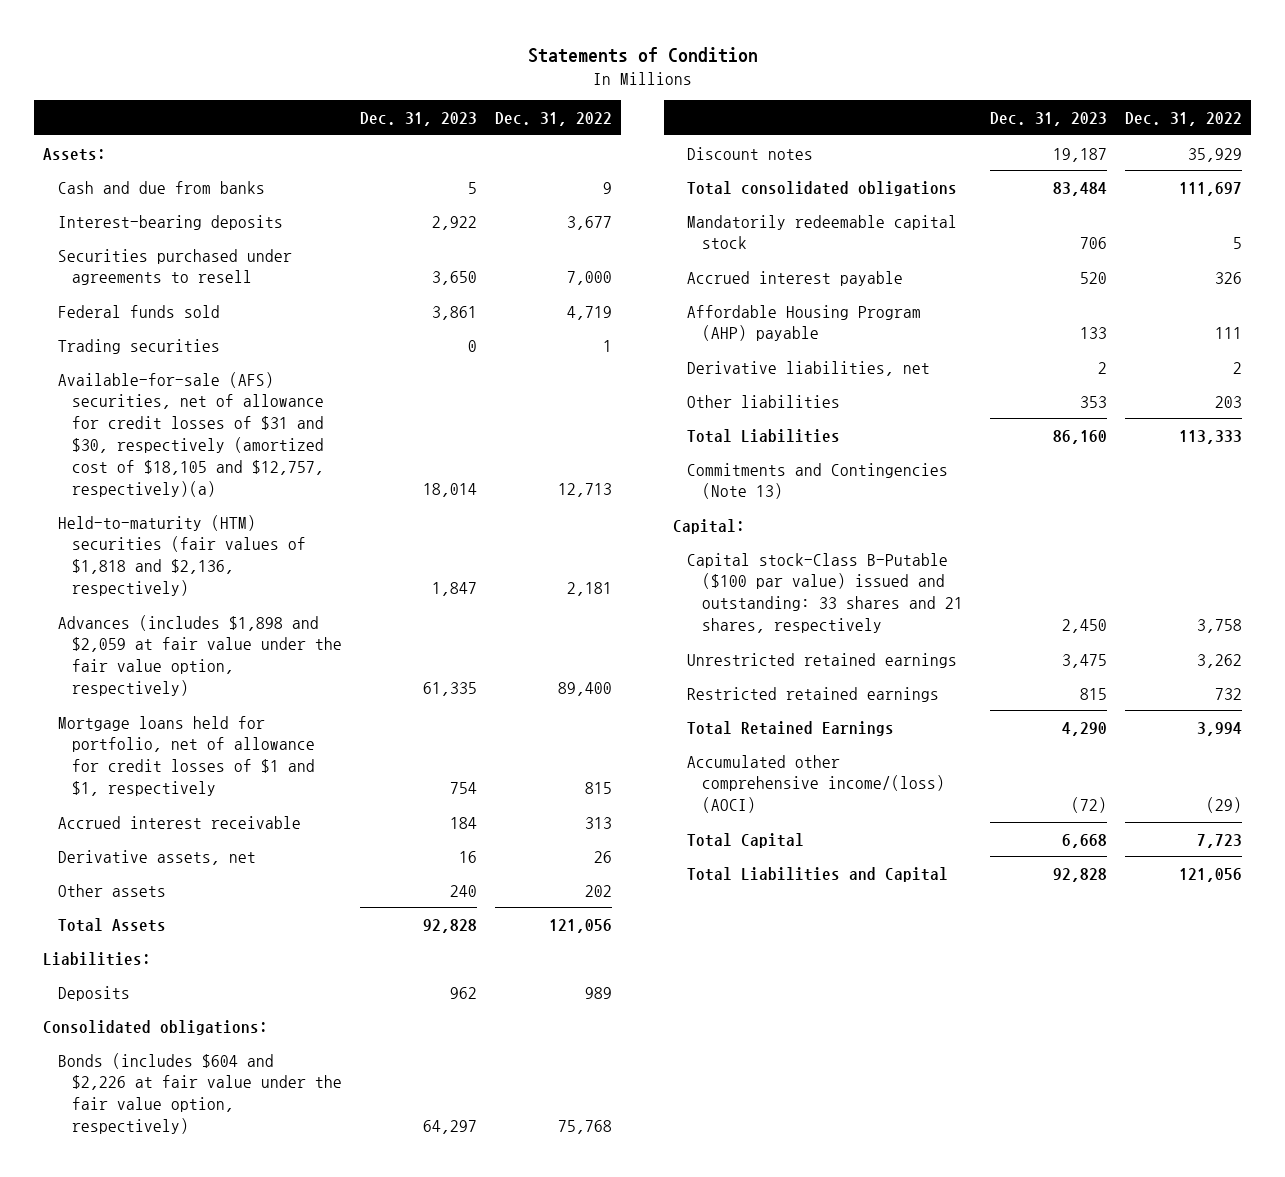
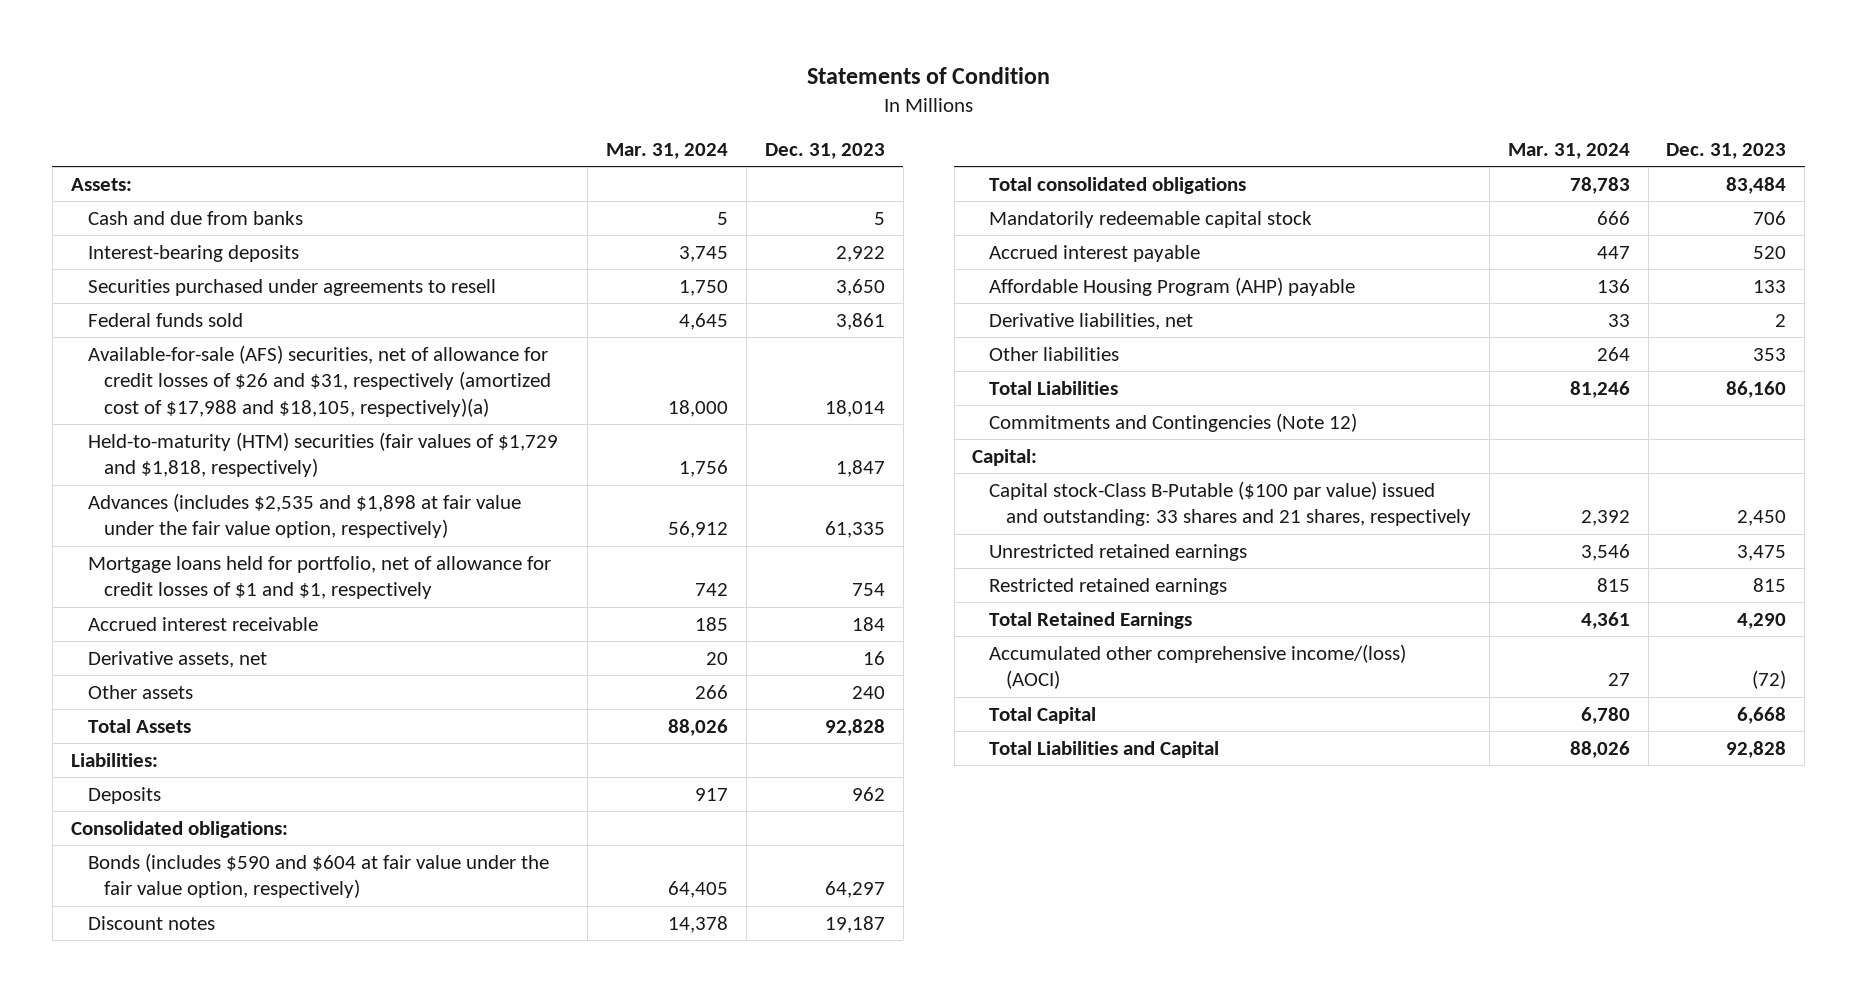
- | Dec. 31, 2023 | Dec. 31, 2022
+ | Mar. 31, 2024 | Dec. 31, 2023
- Trading securities | 0 | 1
- Available-for-sale (AFS) securities, net of allowance for credit losses of $31 and $30, respectively (amortized cost of $18,105 and $12,757, respectively)(a) | 18,014 | 12,713
- Held-to-maturity (HTM) securities (fair values of $1,818 and $2,136, respectively) | 1,847 | 2,181
- Advances (includes $1,898 and $2,059 at fair value under the fair value option, respectively) | 61,335 | 89,400
+ Available-for-sale (AFS) securities, net of allowance for credit losses of $26 and $31, respectively (amortized cost of $17,988 and $18,105, respectively)(a) | 18,000 | 18,014
+ Held-to-maturity (HTM) securities (fair values of $1,729 and $1,818, respectively) | 1,756 | 1,847
+ Advances (includes $2,535 and $1,898 at fair value under the fair value option, respectively) | 56,912 | 61,335
- Bonds (includes $604 and $2,226 at fair value under the fair value option, respectively) | 64,297 | 75,768
+ Bonds (includes $590 and $604 at fair value under the fair value option, respectively) | 64,405 | 64,297
- Commitments and Contingencies (Note 13)
+ Commitments and Contingencies (Note 12)

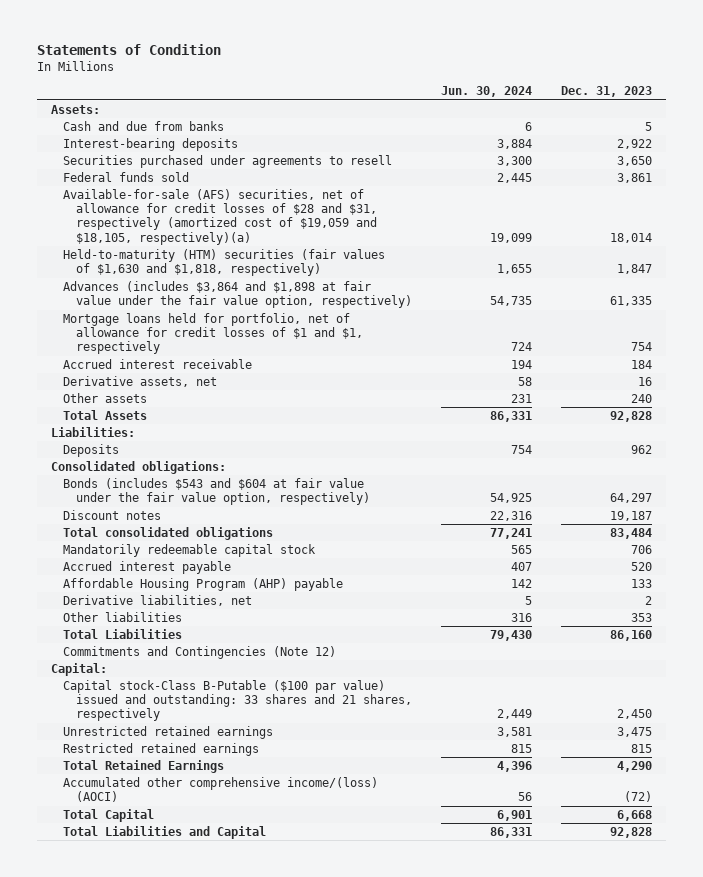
- | Mar. 31, 2024 | Dec. 31, 2023
+ | Jun. 30, 2024 | Dec. 31, 2023
- Available-for-sale (AFS) securities, net of allowance for credit losses of $26 and $31, respectively (amortized cost of $17,988 and $18,105, respectively)(a) | 18,000 | 18,014
- Held-to-maturity (HTM) securities (fair values of $1,729 and $1,818, respectively) | 1,756 | 1,847
- Advances (includes $2,535 and $1,898 at fair value under the fair value option, respectively) | 56,912 | 61,335
+ Available-for-sale (AFS) securities, net of allowance for credit losses of $28 and $31, respectively (amortized cost of $19,059 and $18,105, respectively)(a) | 19,099 | 18,014
+ Held-to-maturity (HTM) securities (fair values of $1,630 and $1,818, respectively) | 1,655 | 1,847
+ Advances (includes $3,864 and $1,898 at fair value under the fair value option, respectively) | 54,735 | 61,335
- Bonds (includes $590 and $604 at fair value under the fair value option, respectively) | 64,405 | 64,297
+ Bonds (includes $543 and $604 at fair value under the fair value option, respectively) | 54,925 | 64,297

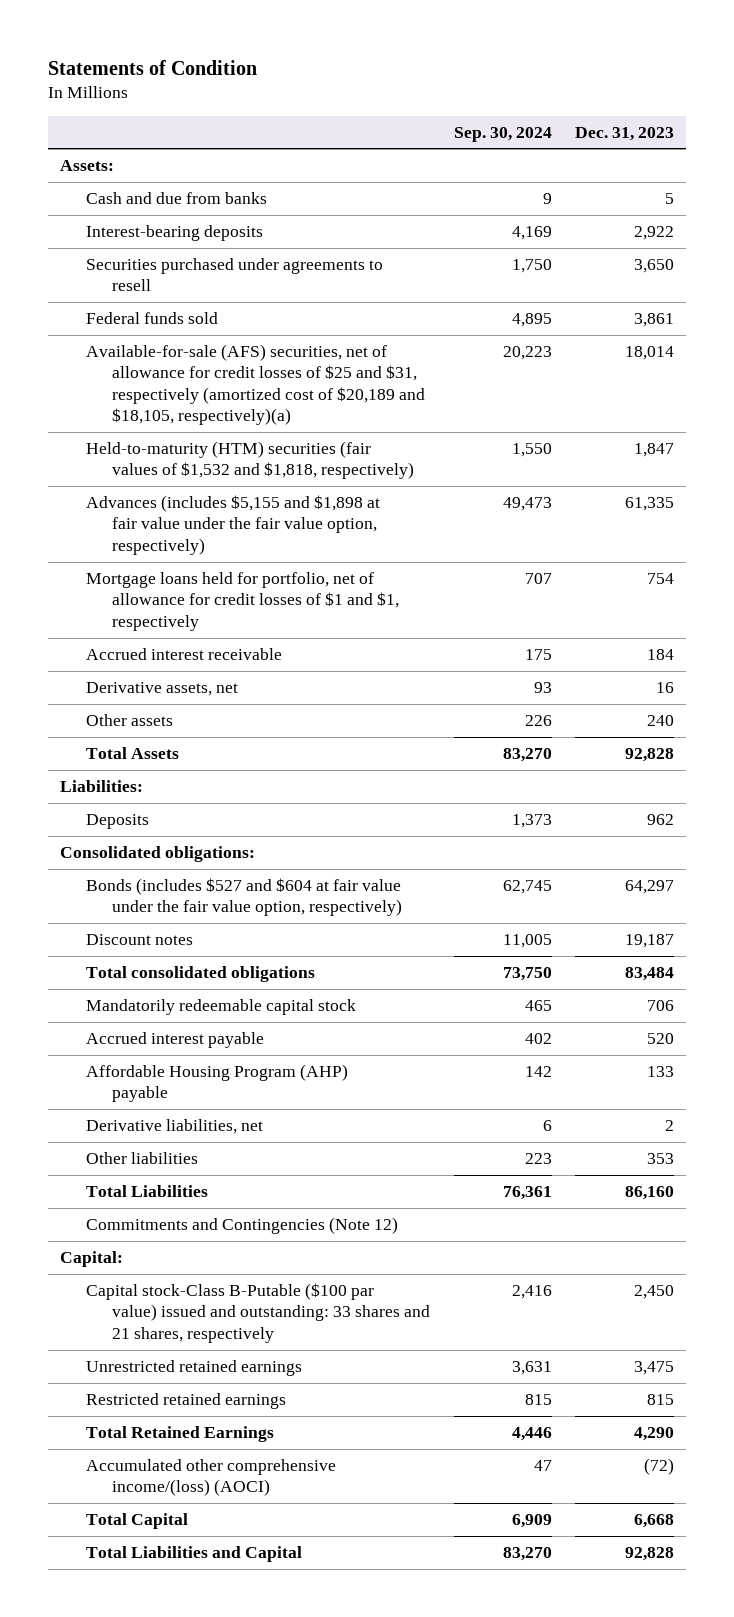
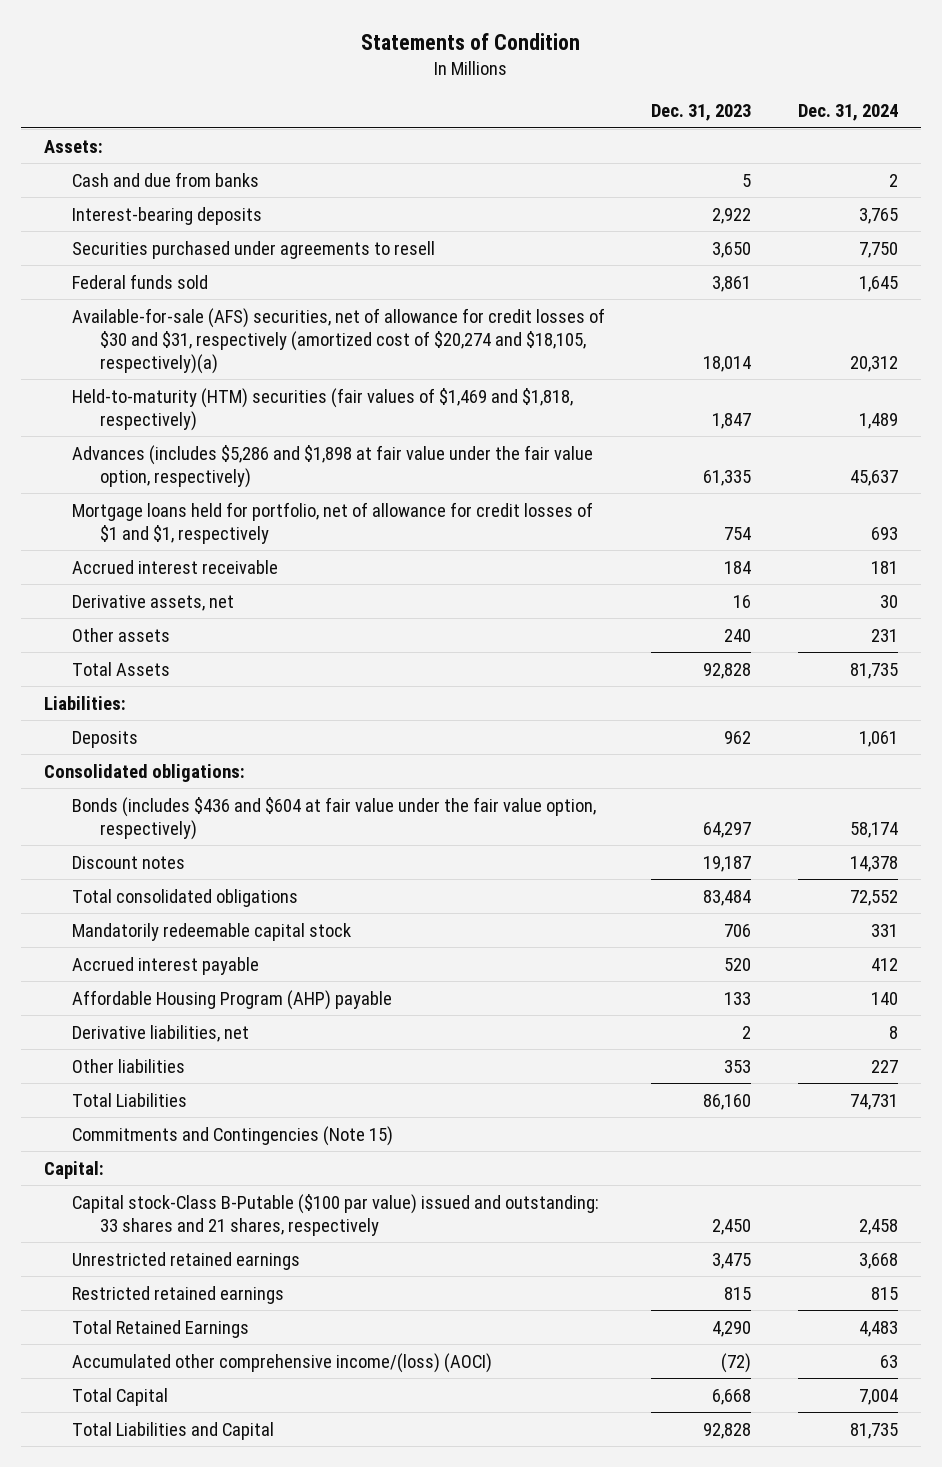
- | Sep. 30, 2024 | Dec. 31, 2023
+ | Dec. 31, 2023 | Dec. 31, 2024
- Available-for-sale (AFS) securities, net of allowance for credit losses of $25 and $31, respectively (amortized cost of $20,189 and $18,105, respectively)(a) | 20,223 | 18,014
- Held-to-maturity (HTM) securities (fair values of $1,532 and $1,818, respectively) | 1,550 | 1,847
- Advances (includes $5,155 and $1,898 at fair value under the fair value option, respectively) | 49,473 | 61,335
+ Available-for-sale (AFS) securities, net of allowance for credit losses of $30 and $31, respectively (amortized cost of $20,274 and $18,105, respectively)(a) | 18,014 | 20,312
+ Held-to-maturity (HTM) securities (fair values of $1,469 and $1,818, respectively) | 1,847 | 1,489
+ Advances (includes $5,286 and $1,898 at fair value under the fair value option, respectively) | 61,335 | 45,637
- Bonds (includes $527 and $604 at fair value under the fair value option, respectively) | 62,745 | 64,297
+ Bonds (includes $436 and $604 at fair value under the fair value option, respectively) | 64,297 | 58,174
- Commitments and Contingencies (Note 12)
+ Commitments and Contingencies (Note 15)

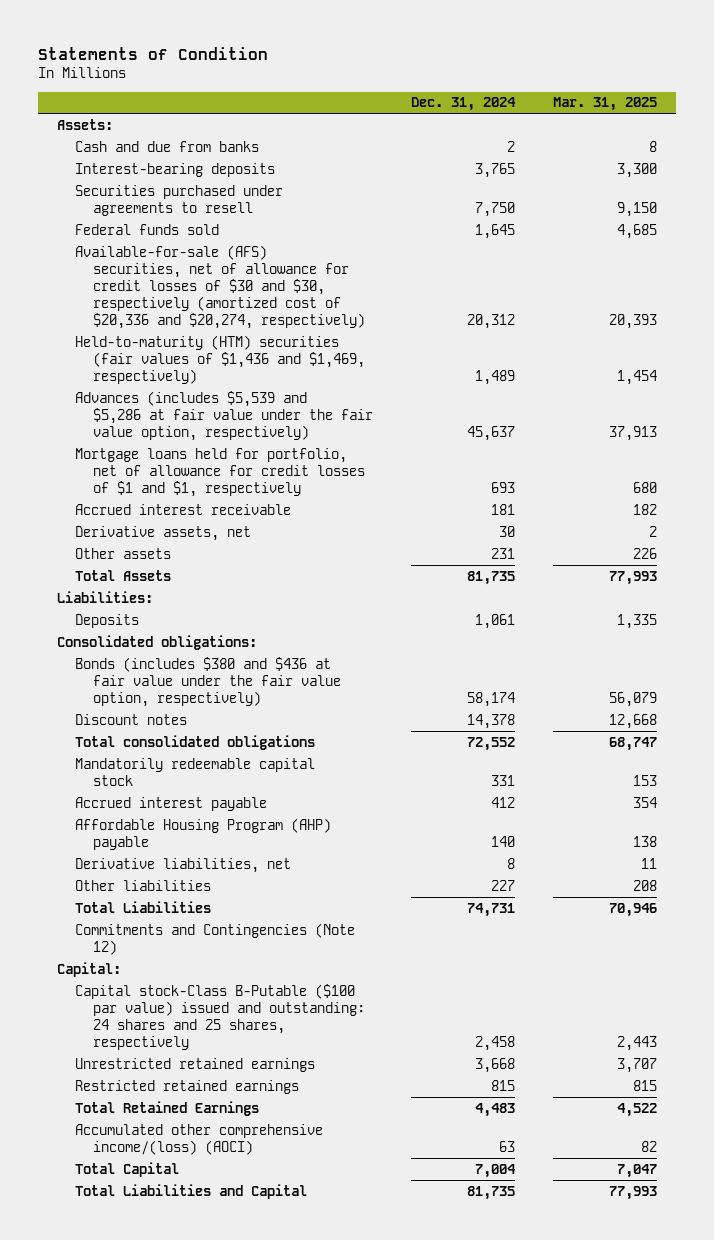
- | Dec. 31, 2023 | Dec. 31, 2024
+ | Dec. 31, 2024 | Mar. 31, 2025
- Available-for-sale (AFS) securities, net of allowance for credit losses of $30 and $31, respectively (amortized cost of $20,274 and $18,105, respectively)(a) | 18,014 | 20,312
- Held-to-maturity (HTM) securities (fair values of $1,469 and $1,818, respectively) | 1,847 | 1,489
- Advances (includes $5,286 and $1,898 at fair value under the fair value option, respectively) | 61,335 | 45,637
+ Available-for-sale (AFS) securities, net of allowance for credit losses of $30 and $30, respectively (amortized cost of $20,336 and $20,274, respectively) | 20,312 | 20,393
+ Held-to-maturity (HTM) securities (fair values of $1,436 and $1,469, respectively) | 1,489 | 1,454
+ Advances (includes $5,539 and $5,286 at fair value under the fair value option, respectively) | 45,637 | 37,913
- Bonds (includes $436 and $604 at fair value under the fair value option, respectively) | 64,297 | 58,174
+ Bonds (includes $380 and $436 at fair value under the fair value option, respectively) | 58,174 | 56,079
- Commitments and Contingencies (Note 15)
+ Commitments and Contingencies (Note 12)
- Capital stock-Class B-Putable ($100 par value) issued and outstanding: 33 shares and 21 shares, respectively | 2,450 | 2,458
+ Capital stock-Class B-Putable ($100 par value) issued and outstanding: 24 shares and 25 shares, respectively | 2,458 | 2,443

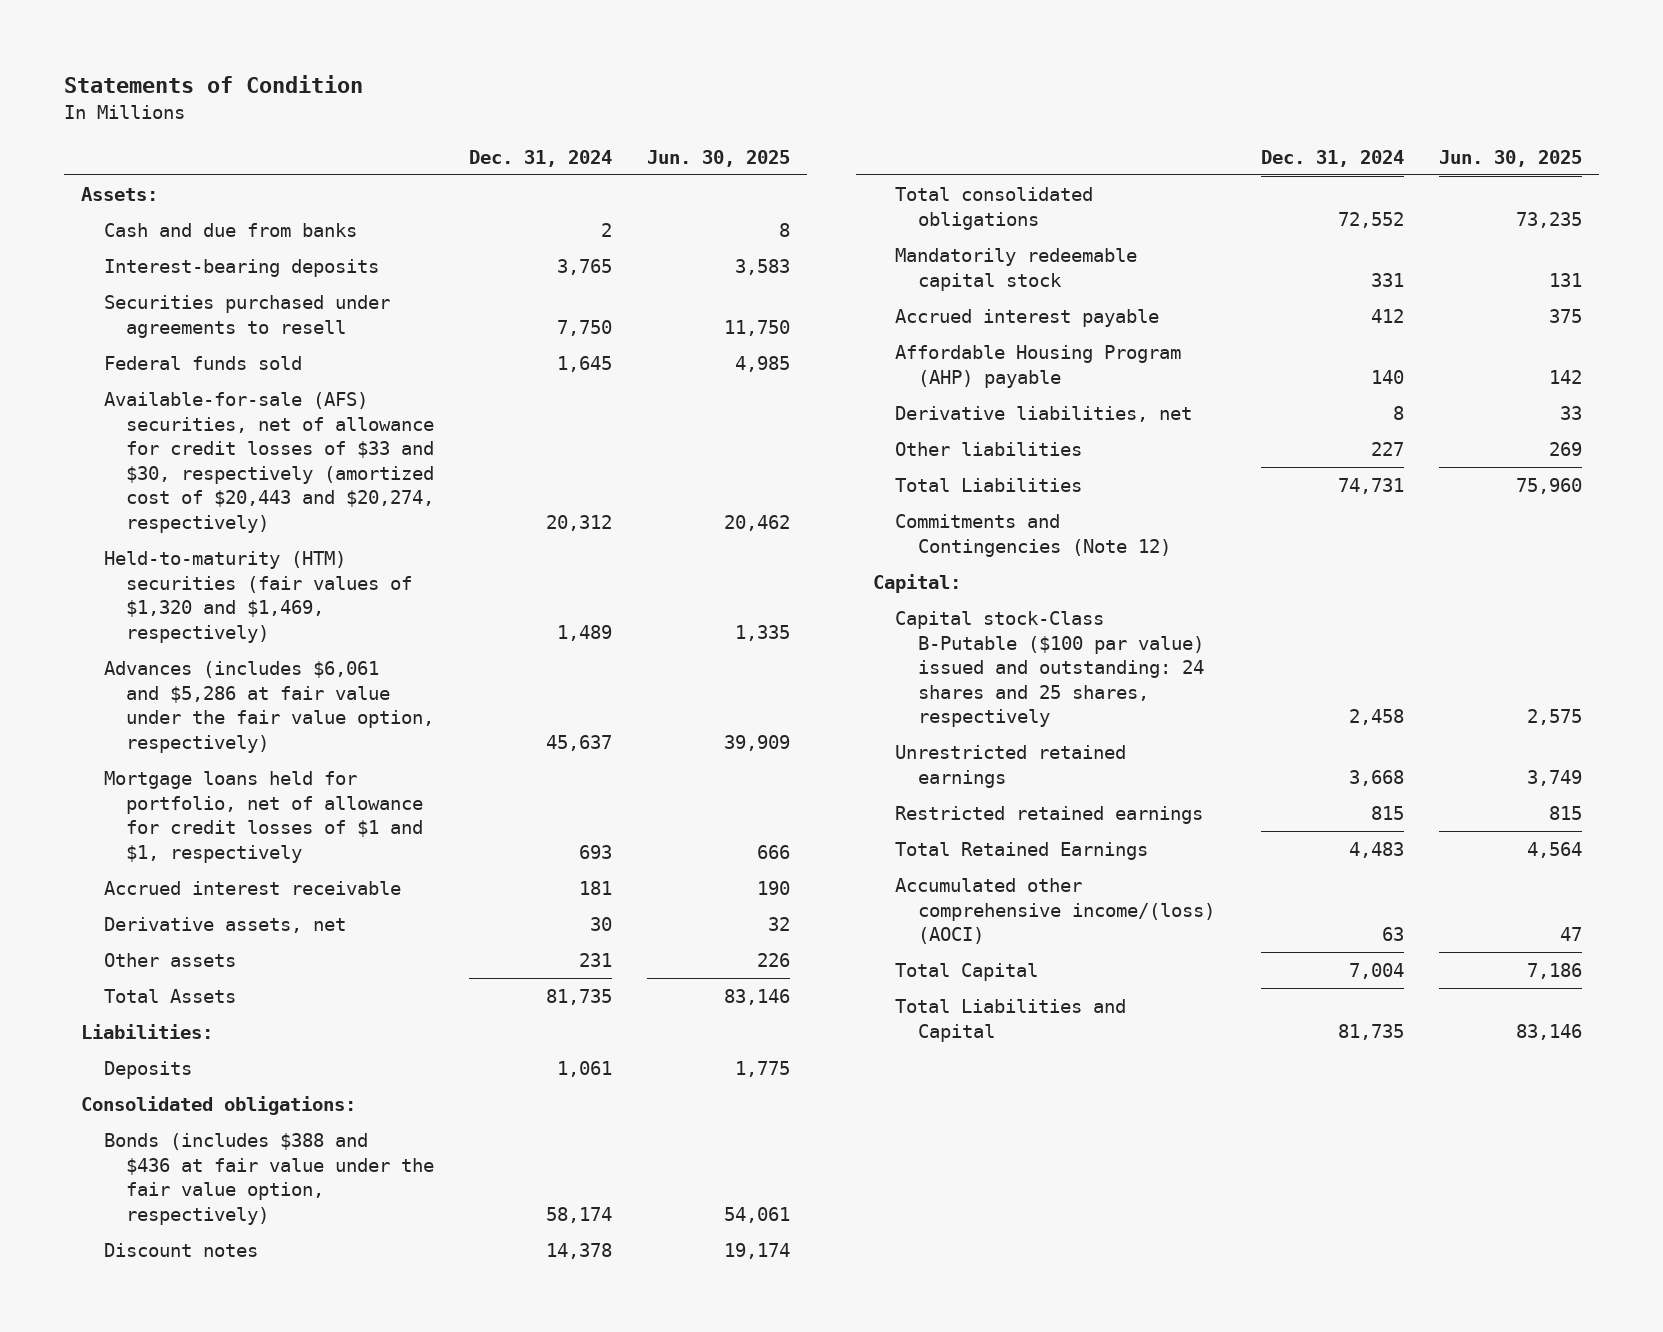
- | Dec. 31, 2024 | Mar. 31, 2025
+ | Dec. 31, 2024 | Jun. 30, 2025
- Available-for-sale (AFS) securities, net of allowance for credit losses of $30 and $30, respectively (amortized cost of $20,336 and $20,274, respectively) | 20,312 | 20,393
- Held-to-maturity (HTM) securities (fair values of $1,436 and $1,469, respectively) | 1,489 | 1,454
- Advances (includes $5,539 and $5,286 at fair value under the fair value option, respectively) | 45,637 | 37,913
+ Available-for-sale (AFS) securities, net of allowance for credit losses of $33 and $30, respectively (amortized cost of $20,443 and $20,274, respectively) | 20,312 | 20,462
+ Held-to-maturity (HTM) securities (fair values of $1,320 and $1,469, respectively) | 1,489 | 1,335
+ Advances (includes $6,061 and $5,286 at fair value under the fair value option, respectively) | 45,637 | 39,909
- Bonds (includes $380 and $436 at fair value under the fair value option, respectively) | 58,174 | 56,079
+ Bonds (includes $388 and $436 at fair value under the fair value option, respectively) | 58,174 | 54,061

